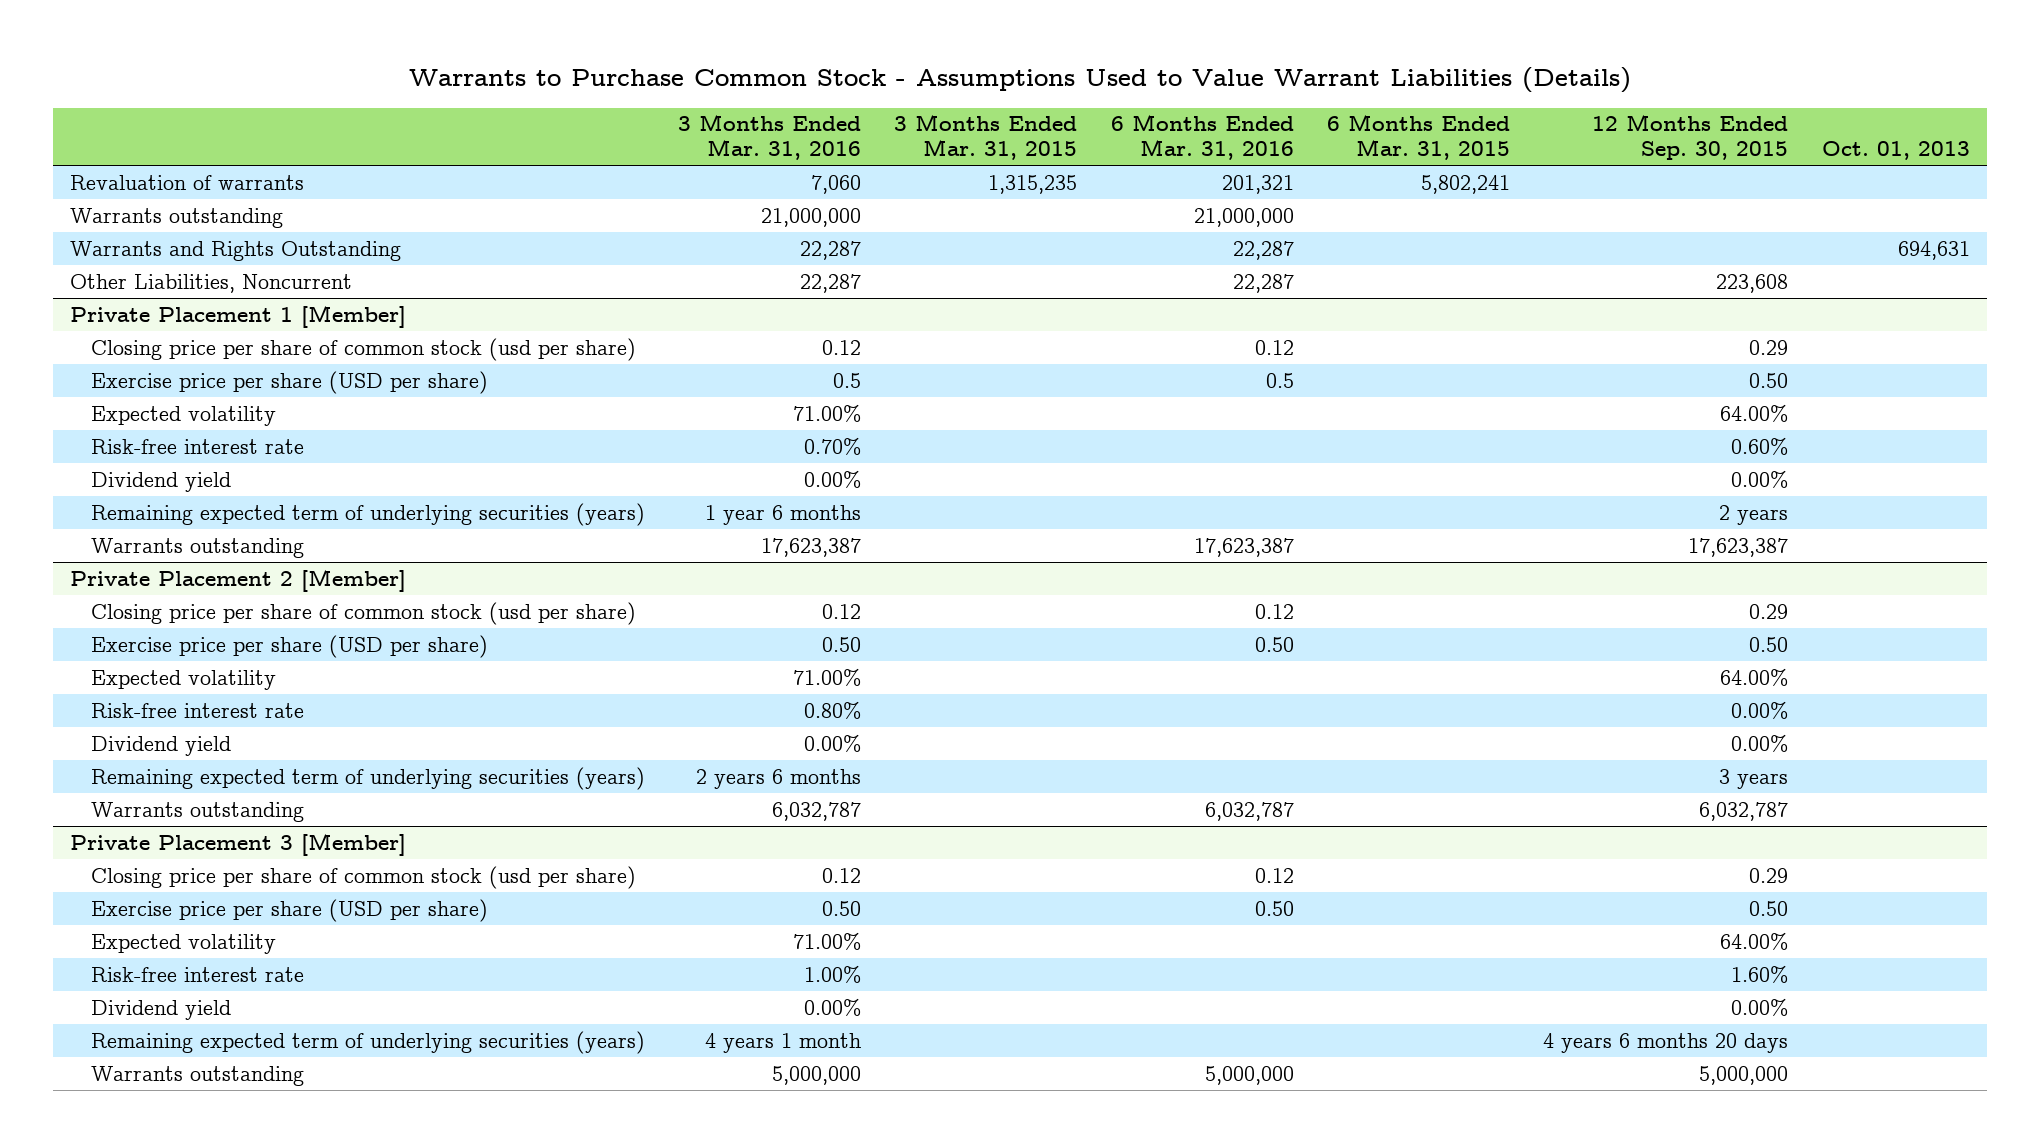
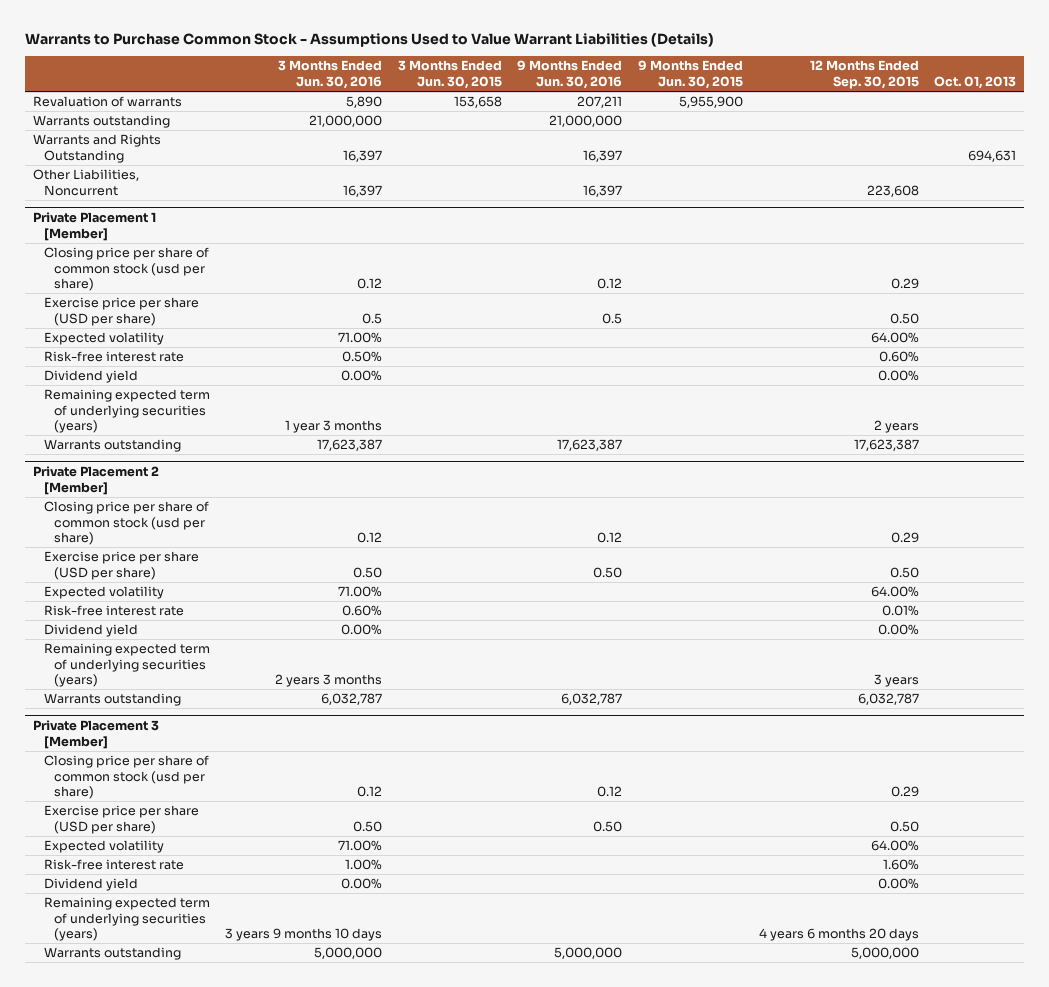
- | 3 Months Ended Mar. 31, 2016 | 3 Months Ended Mar. 31, 2015 | 6 Months Ended Mar. 31, 2016 | 6 Months Ended Mar. 31, 2015 | 12 Months Ended Sep. 30, 2015 | Oct. 01, 2013
+ | 3 Months Ended Jun. 30, 2016 | 3 Months Ended Jun. 30, 2015 | 9 Months Ended Jun. 30, 2016 | 9 Months Ended Jun. 30, 2015 | 12 Months Ended Sep. 30, 2015 | Oct. 01, 2013
@ Private Placement 2 [Member]
- Risk-free interest rate | 0.80% | | | | 0.00% |
+ Risk-free interest rate | 0.60% | | | | 0.01% |

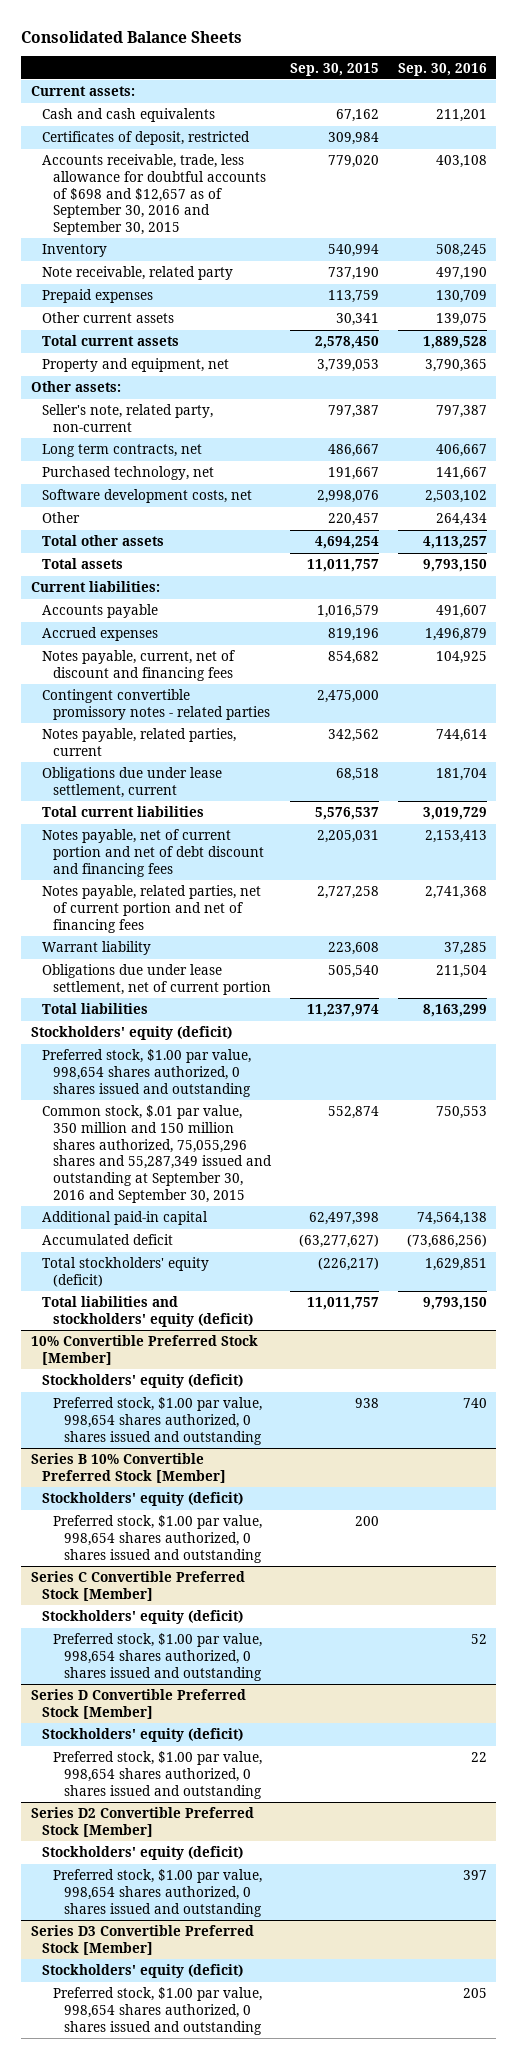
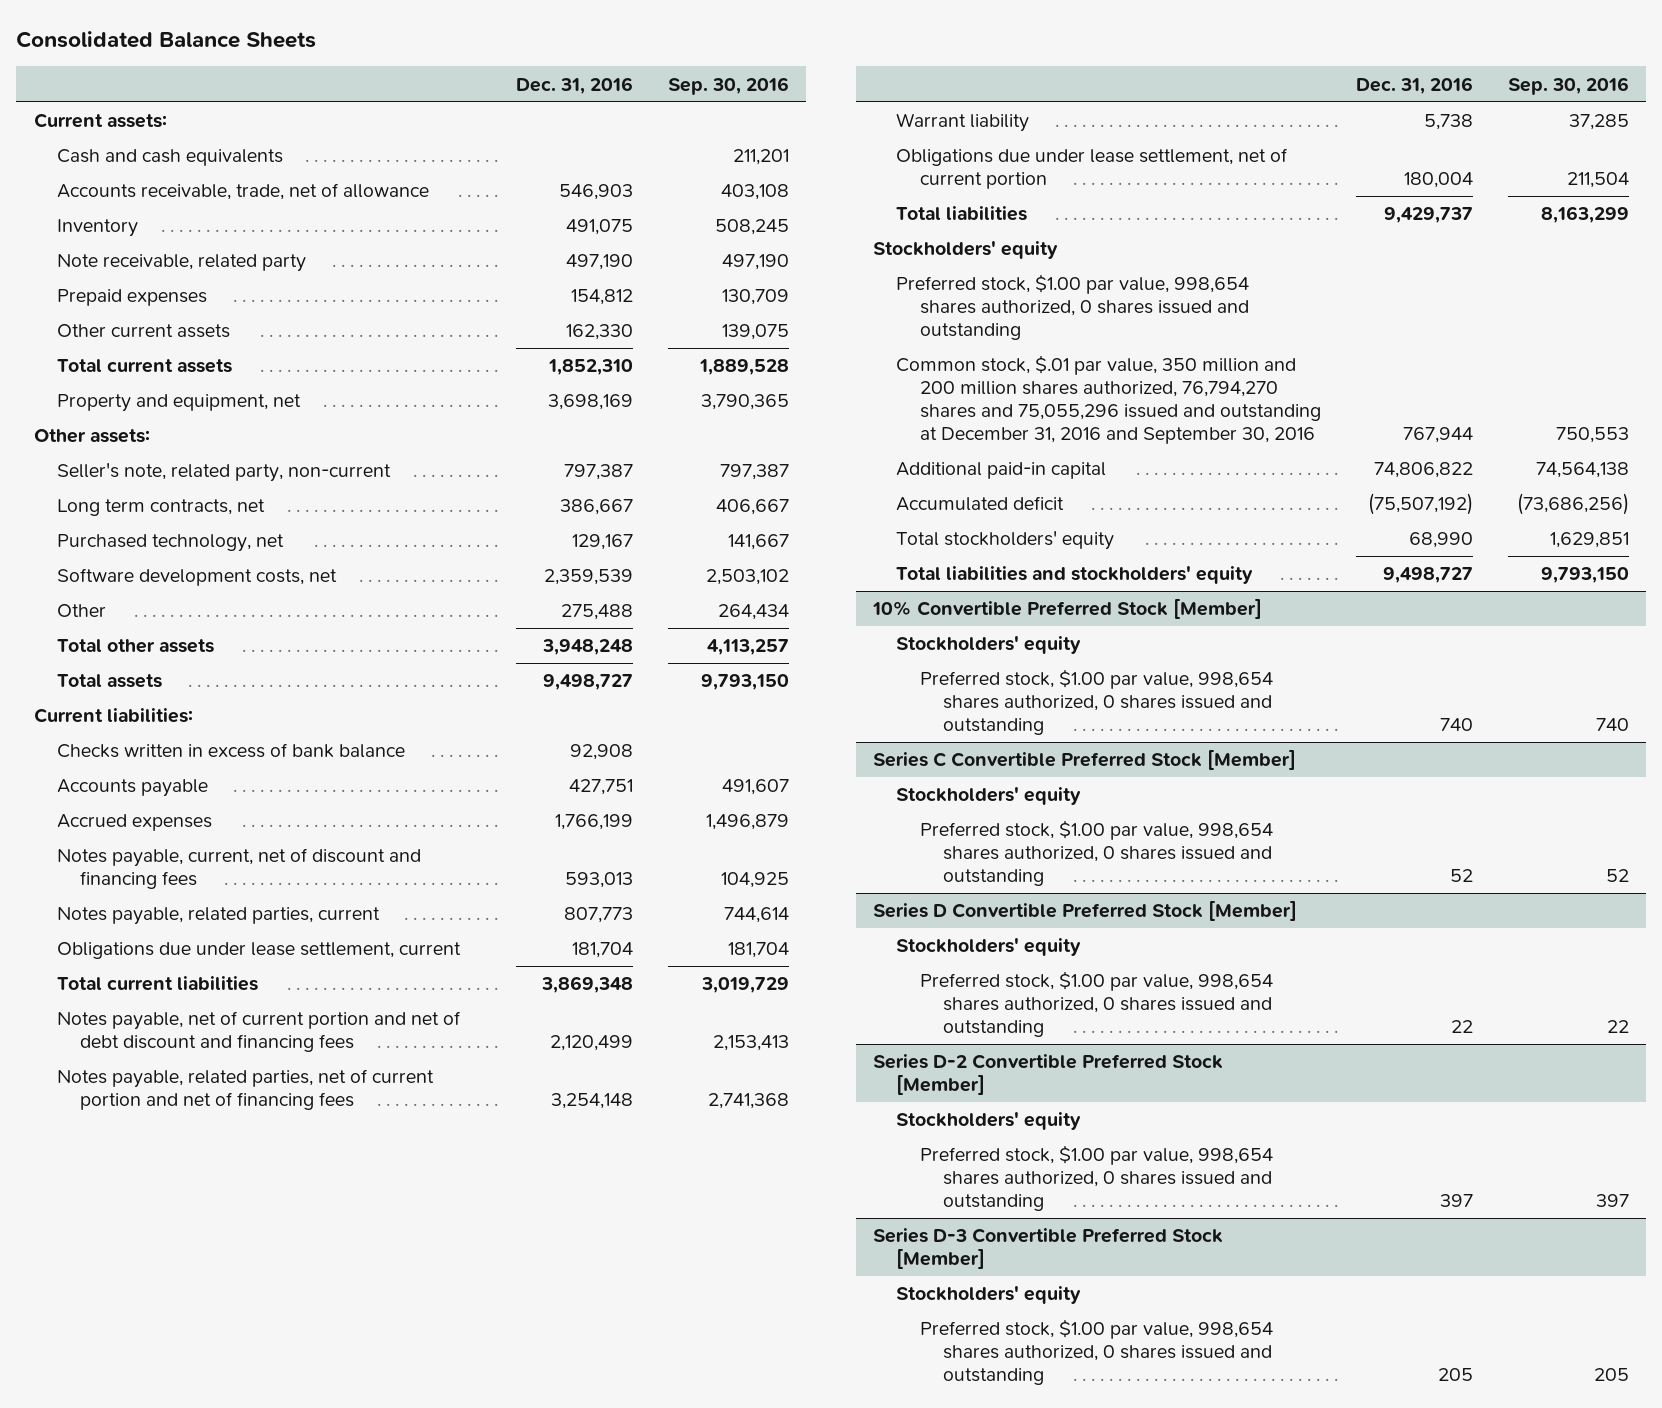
- | Sep. 30, 2015 | Sep. 30, 2016
+ | Dec. 31, 2016 | Sep. 30, 2016
- Certificates of deposit, restricted | 309,984 |
- Accounts receivable, trade, less allowance for doubtful accounts of $698 and $12,657 as of September 30, 2016 and September 30, 2015 | 779,020 | 403,108
+ Accounts receivable, trade, net of allowance | 546,903 | 403,108
+ Checks written in excess of bank balance | 92,908 |
- Contingent convertible promissory notes - related parties | 2,475,000 |
- Stockholders' equity (deficit)
+ Stockholders' equity
- Common stock, $.01 par value, 350 million and 150 million shares authorized, 75,055,296 shares and 55,287,349 issued and outstanding at September 30, 2016 and September 30, 2015 | 552,874 | 750,553
+ Common stock, $.01 par value, 350 million and 200 million shares authorized, 76,794,270 shares and 75,055,296 issued and outstanding at December 31, 2016 and September 30, 2016 | 767,944 | 750,553
- Total stockholders' equity (deficit) | (226,217) | 1,629,851
- Total liabilities and stockholders' equity (deficit) | 11,011,757 | 9,793,150
+ Total stockholders' equity | 68,990 | 1,629,851
+ Total liabilities and stockholders' equity | 9,498,727 | 9,793,150
@ 10% Convertible Preferred Stock [Member]
- Stockholders' equity (deficit)
+ Stockholders' equity
- Series B 10% Convertible Preferred Stock [Member]
- Stockholders' equity (deficit)
- Preferred stock, $1.00 par value, 998,654 shares authorized, 0 shares issued and outstanding | 200 |
@ Series C Convertible Preferred Stock [Member]
- Stockholders' equity (deficit)
+ Stockholders' equity
@ Series D Convertible Preferred Stock [Member]
- Stockholders' equity (deficit)
+ Stockholders' equity
- Series D2 Convertible Preferred Stock [Member]
- Stockholders' equity (deficit)
+ Series D-2 Convertible Preferred Stock [Member]
+ Stockholders' equity
- Series D3 Convertible Preferred Stock [Member]
- Stockholders' equity (deficit)
+ Series D-3 Convertible Preferred Stock [Member]
+ Stockholders' equity

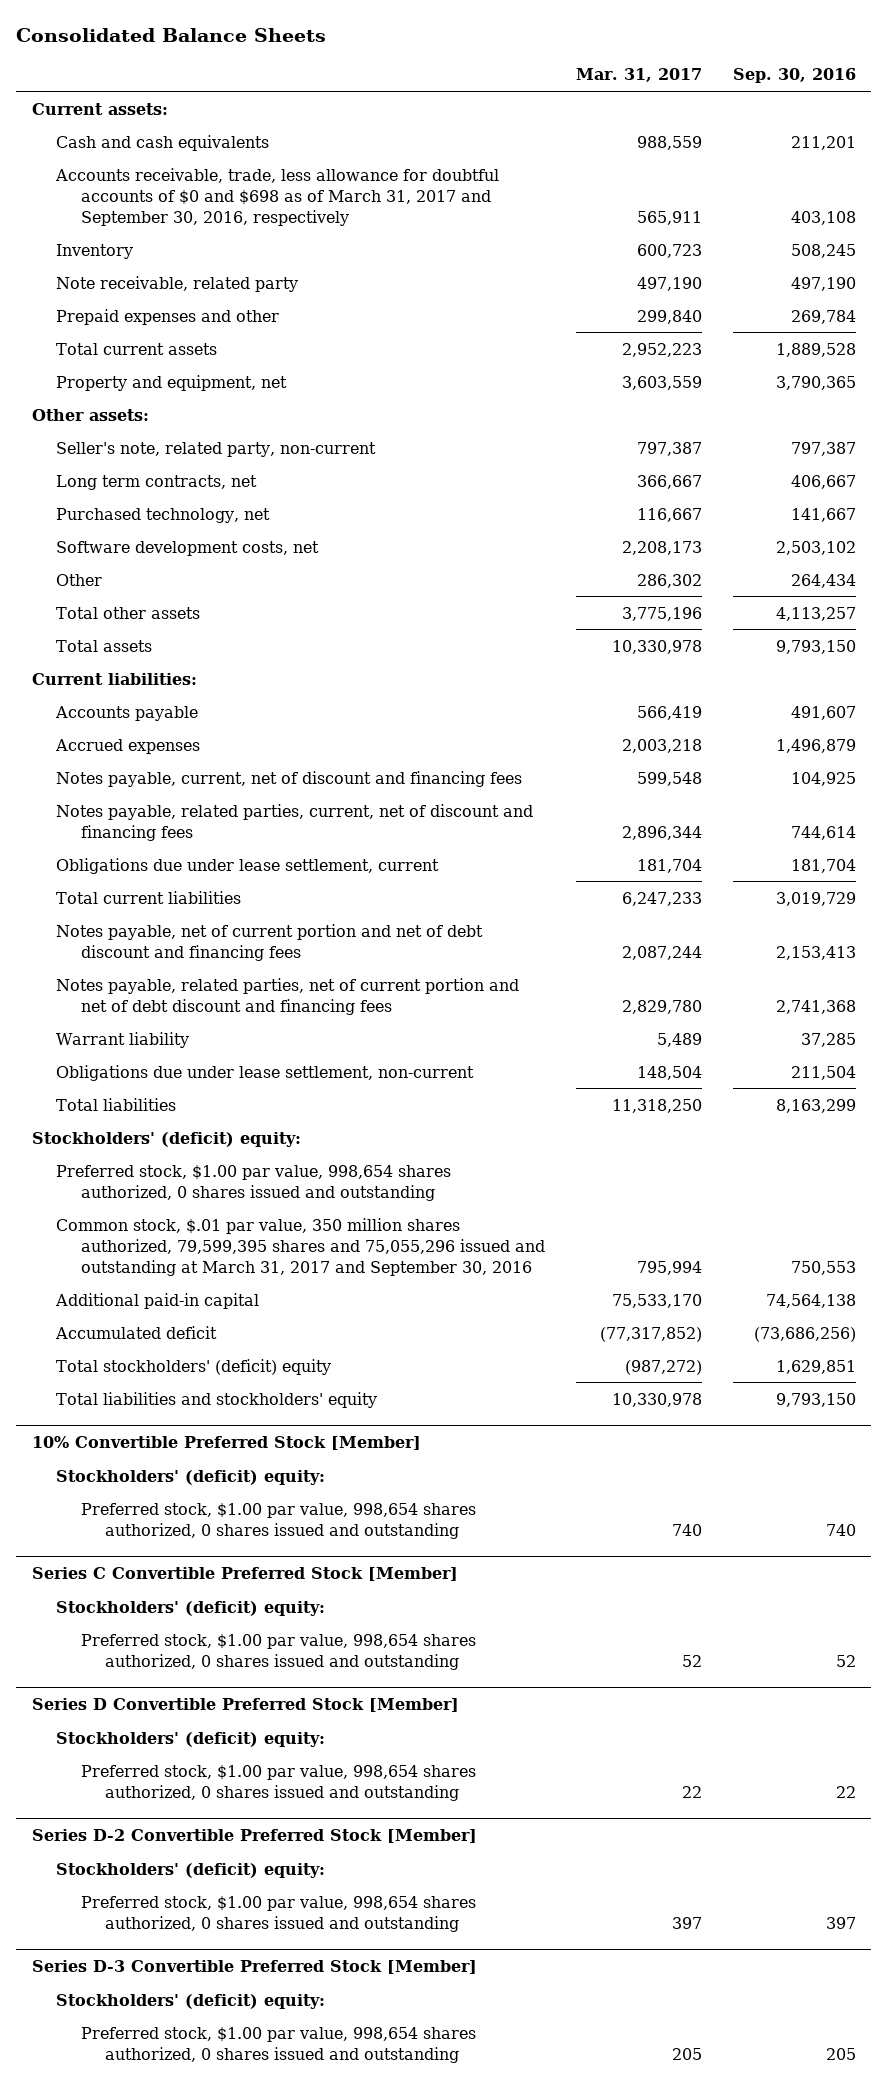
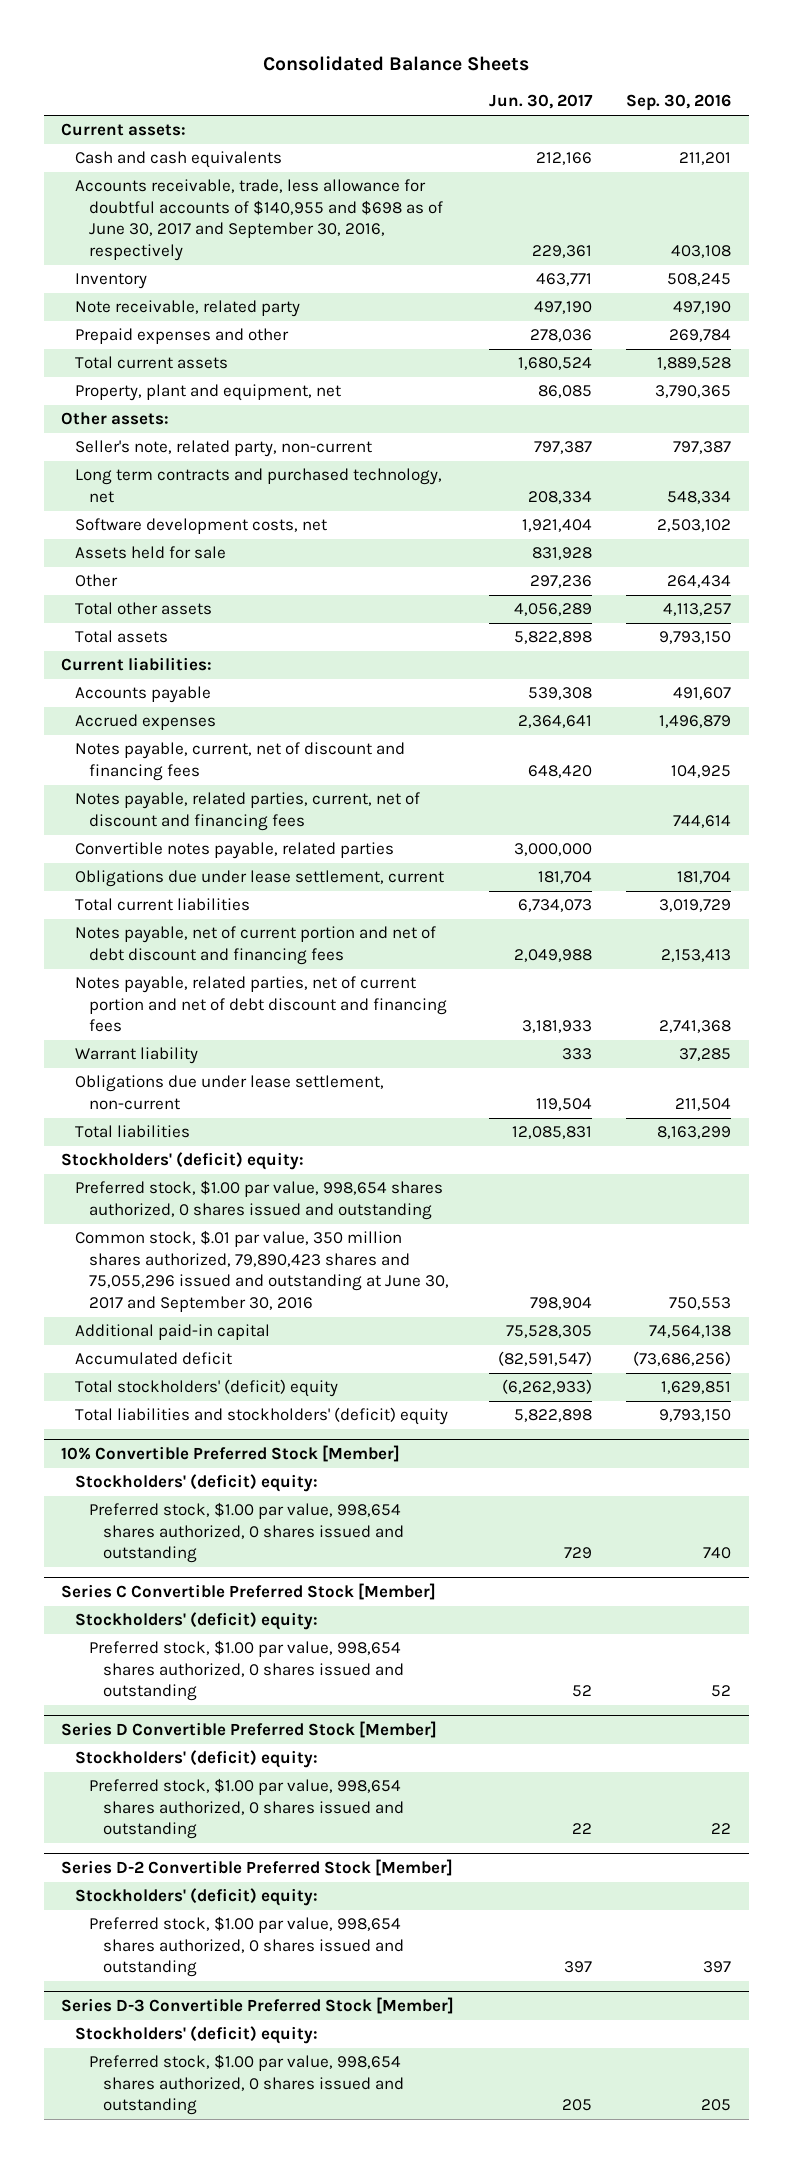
- | Mar. 31, 2017 | Sep. 30, 2016
+ | Jun. 30, 2017 | Sep. 30, 2016
- Accounts receivable, trade, less allowance for doubtful accounts of $0 and $698 as of March 31, 2017 and September 30, 2016, respectively | 565,911 | 403,108
+ Accounts receivable, trade, less allowance for doubtful accounts of $140,955 and $698 as of June 30, 2017 and September 30, 2016, respectively | 229,361 | 403,108
- Property and equipment, net | 3,603,559 | 3,790,365
+ Property, plant and equipment, net | 86,085 | 3,790,365
- Long term contracts, net | 366,667 | 406,667
- Purchased technology, net | 116,667 | 141,667
+ Long term contracts and purchased technology, net | 208,334 | 548,334
+ Assets held for sale | 831,928 |
+ Convertible notes payable, related parties | 3,000,000 |
- Common stock, $.01 par value, 350 million shares authorized, 79,599,395 shares and 75,055,296 issued and outstanding at March 31, 2017 and September 30, 2016 | 795,994 | 750,553
+ Common stock, $.01 par value, 350 million shares authorized, 79,890,423 shares and 75,055,296 issued and outstanding at June 30, 2017 and September 30, 2016 | 798,904 | 750,553
- Total liabilities and stockholders' equity | 10,330,978 | 9,793,150
+ Total liabilities and stockholders' (deficit) equity | 5,822,898 | 9,793,150

